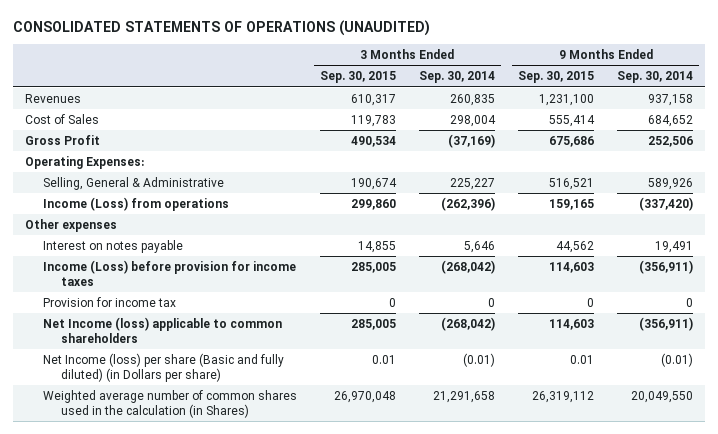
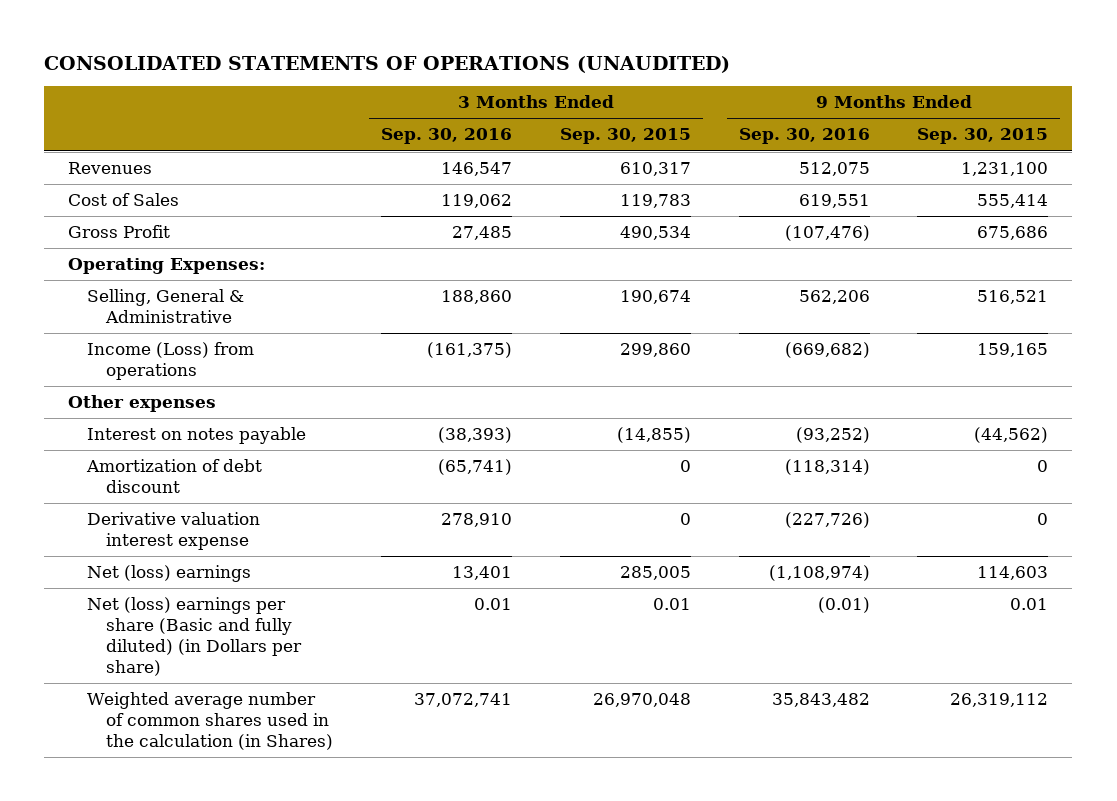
- | 3 Months Ended Sep. 30, 2015 | 3 Months Ended Sep. 30, 2014 | 9 Months Ended Sep. 30, 2015 | 9 Months Ended Sep. 30, 2014
+ | 3 Months Ended Sep. 30, 2016 | 3 Months Ended Sep. 30, 2015 | 9 Months Ended Sep. 30, 2016 | 9 Months Ended Sep. 30, 2015
- Interest on notes payable | 14,855 | 5,646 | 44,562 | 19,491
- Income (Loss) before provision for income taxes | 285,005 | (268,042) | 114,603 | (356,911)
- Provision for income tax | 0 | 0 | 0 | 0
- Net Income (loss) applicable to common shareholders | 285,005 | (268,042) | 114,603 | (356,911)
- Net Income (loss) per share (Basic and fully diluted) (in Dollars per share) | 0.01 | (0.01) | 0.01 | (0.01)
+ Interest on notes payable | (38,393) | (14,855) | (93,252) | (44,562)
+ Amortization of debt discount | (65,741) | 0 | (118,314) | 0
+ Derivative valuation interest expense | 278,910 | 0 | (227,726) | 0
+ Net (loss) earnings | 13,401 | 285,005 | (1,108,974) | 114,603
+ Net (loss) earnings per share (Basic and fully diluted) (in Dollars per share) | 0.01 | 0.01 | (0.01) | 0.01

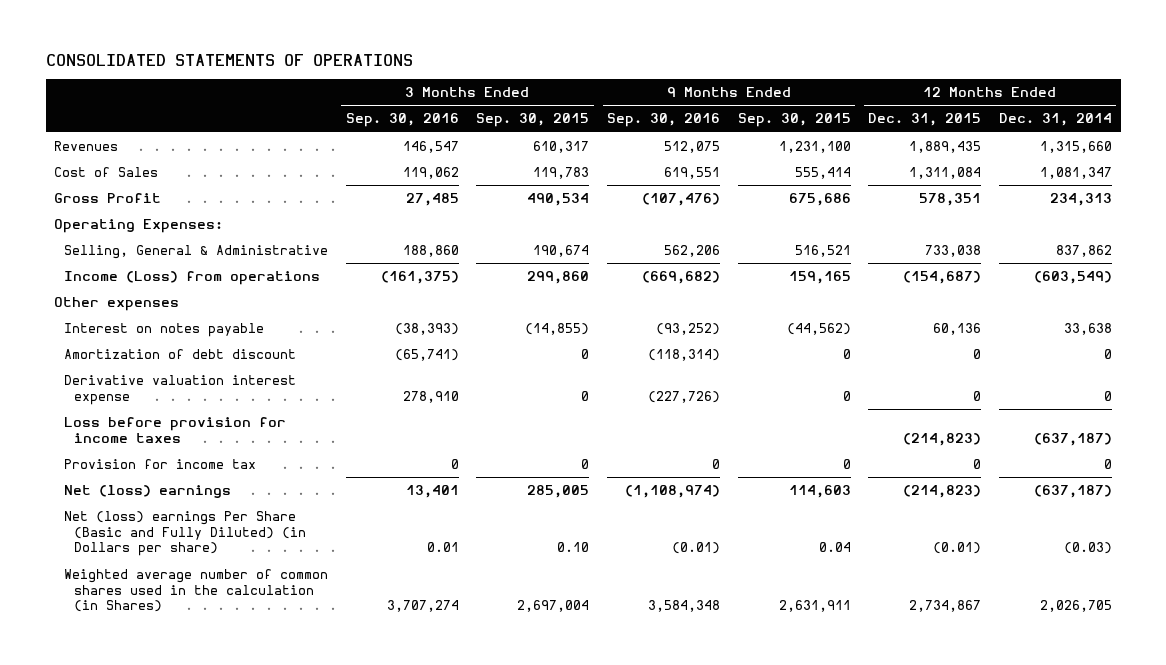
- CONSOLIDATED STATEMENTS OF OPERATIONS (UNAUDITED)
+ CONSOLIDATED STATEMENTS OF OPERATIONS
- | 3 Months Ended Sep. 30, 2016 | 3 Months Ended Sep. 30, 2015 | 9 Months Ended Sep. 30, 2016 | 9 Months Ended Sep. 30, 2015
+ | 3 Months Ended Sep. 30, 2016 | 3 Months Ended Sep. 30, 2015 | 9 Months Ended Sep. 30, 2016 | 9 Months Ended Sep. 30, 2015 | 12 Months Ended Dec. 31, 2015 | 12 Months Ended Dec. 31, 2014
+ Loss before provision for income taxes | | | | | (214,823) | (637,187)
+ Provision for income tax | 0 | 0 | 0 | 0 | 0 | 0
- Net (loss) earnings per share (Basic and fully diluted) (in Dollars per share) | 0.01 | 0.01 | (0.01) | 0.01
- Weighted average number of common shares used in the calculation (in Shares) | 37,072,741 | 26,970,048 | 35,843,482 | 26,319,112
+ Net (loss) earnings Per Share (Basic and Fully Diluted) (in Dollars per share) | 0.01 | 0.10 | (0.01) | 0.04 | (0.01) | (0.03)
+ Weighted average number of common shares used in the calculation (in Shares) | 3,707,274 | 2,697,004 | 3,584,348 | 2,631,911 | 2,734,867 | 2,026,705

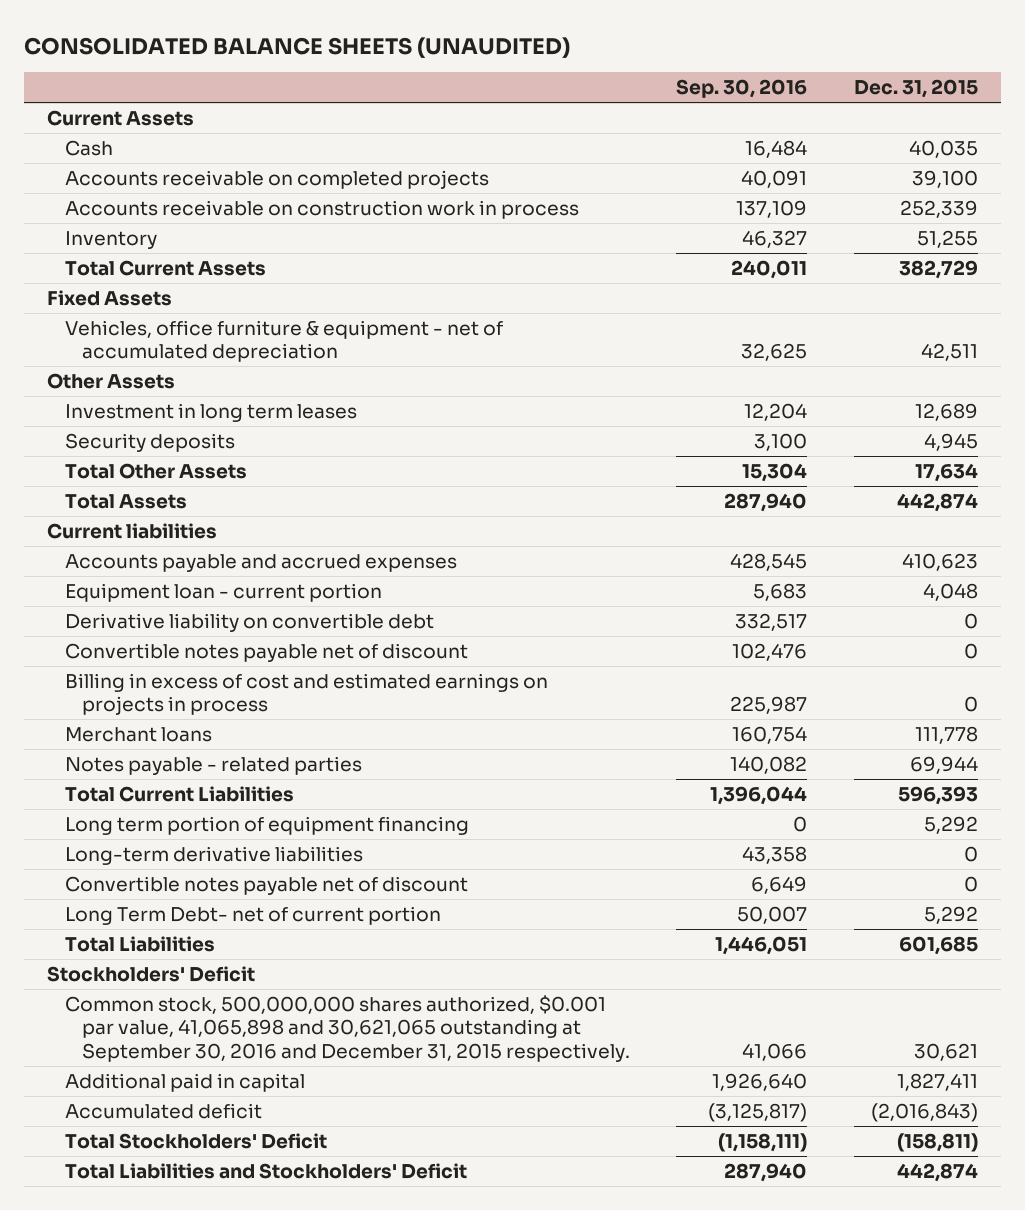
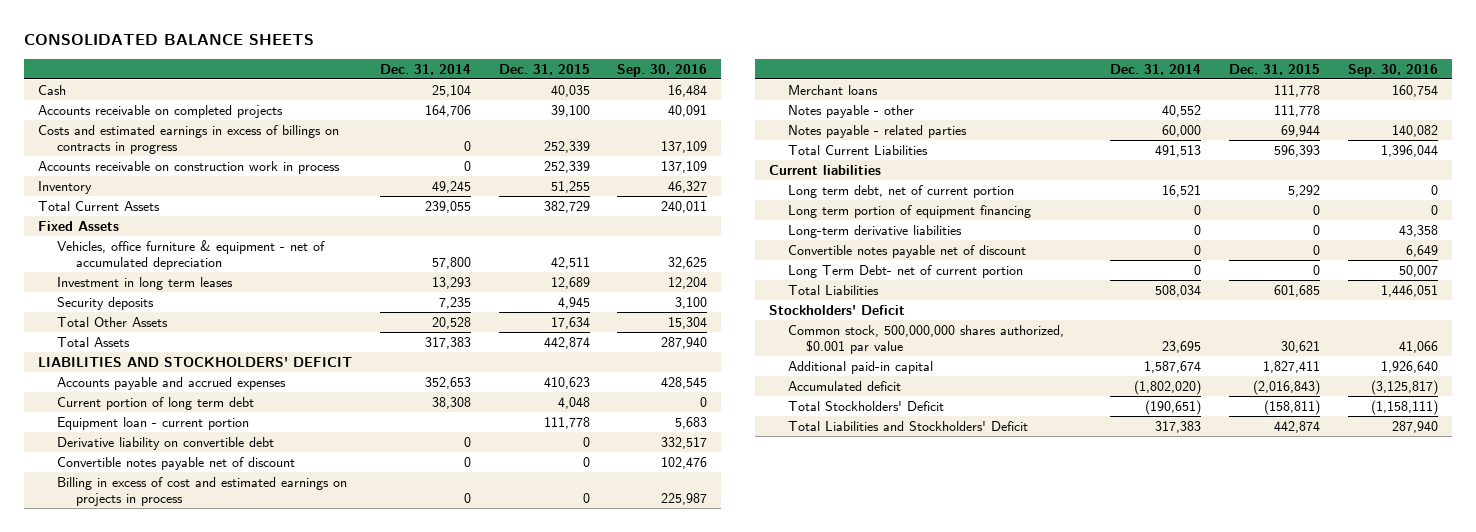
- CONSOLIDATED BALANCE SHEETS (UNAUDITED)
+ CONSOLIDATED BALANCE SHEETS
- | Sep. 30, 2016 | Dec. 31, 2015
+ | Dec. 31, 2014 | Dec. 31, 2015 | Sep. 30, 2016
- Current Assets
+ Costs and estimated earnings in excess of billings on contracts in progress | 0 | 252,339 | 137,109
- Other Assets
+ LIABILITIES AND STOCKHOLDERS' DEFICIT
- Equipment loan - current portion | 5,683 | 4,048
+ Current portion of long term debt | 38,308 | 4,048 | 0
+ Equipment loan - current portion | | 111,778 | 5,683
+ Notes payable - other | 40,552 | 111,778 |
- Long term portion of equipment financing | 0 | 5,292
moved down: Current liabilities
+ Long term debt, net of current portion | 16,521 | 5,292 | 0
+ Long term portion of equipment financing | 0 | 0 | 0
- Long Term Debt- net of current portion | 50,007 | 5,292
+ Long Term Debt- net of current portion | 0 | 0 | 50,007
- Common stock, 500,000,000 shares authorized, $0.001 par value, 41,065,898 and 30,621,065 outstanding at September 30, 2016 and December 31, 2015 respectively. | 41,066 | 30,621
- Additional paid in capital | 1,926,640 | 1,827,411
+ Common stock, 500,000,000 shares authorized, $0.001 par value | 23,695 | 30,621 | 41,066
+ Additional paid-in capital | 1,587,674 | 1,827,411 | 1,926,640

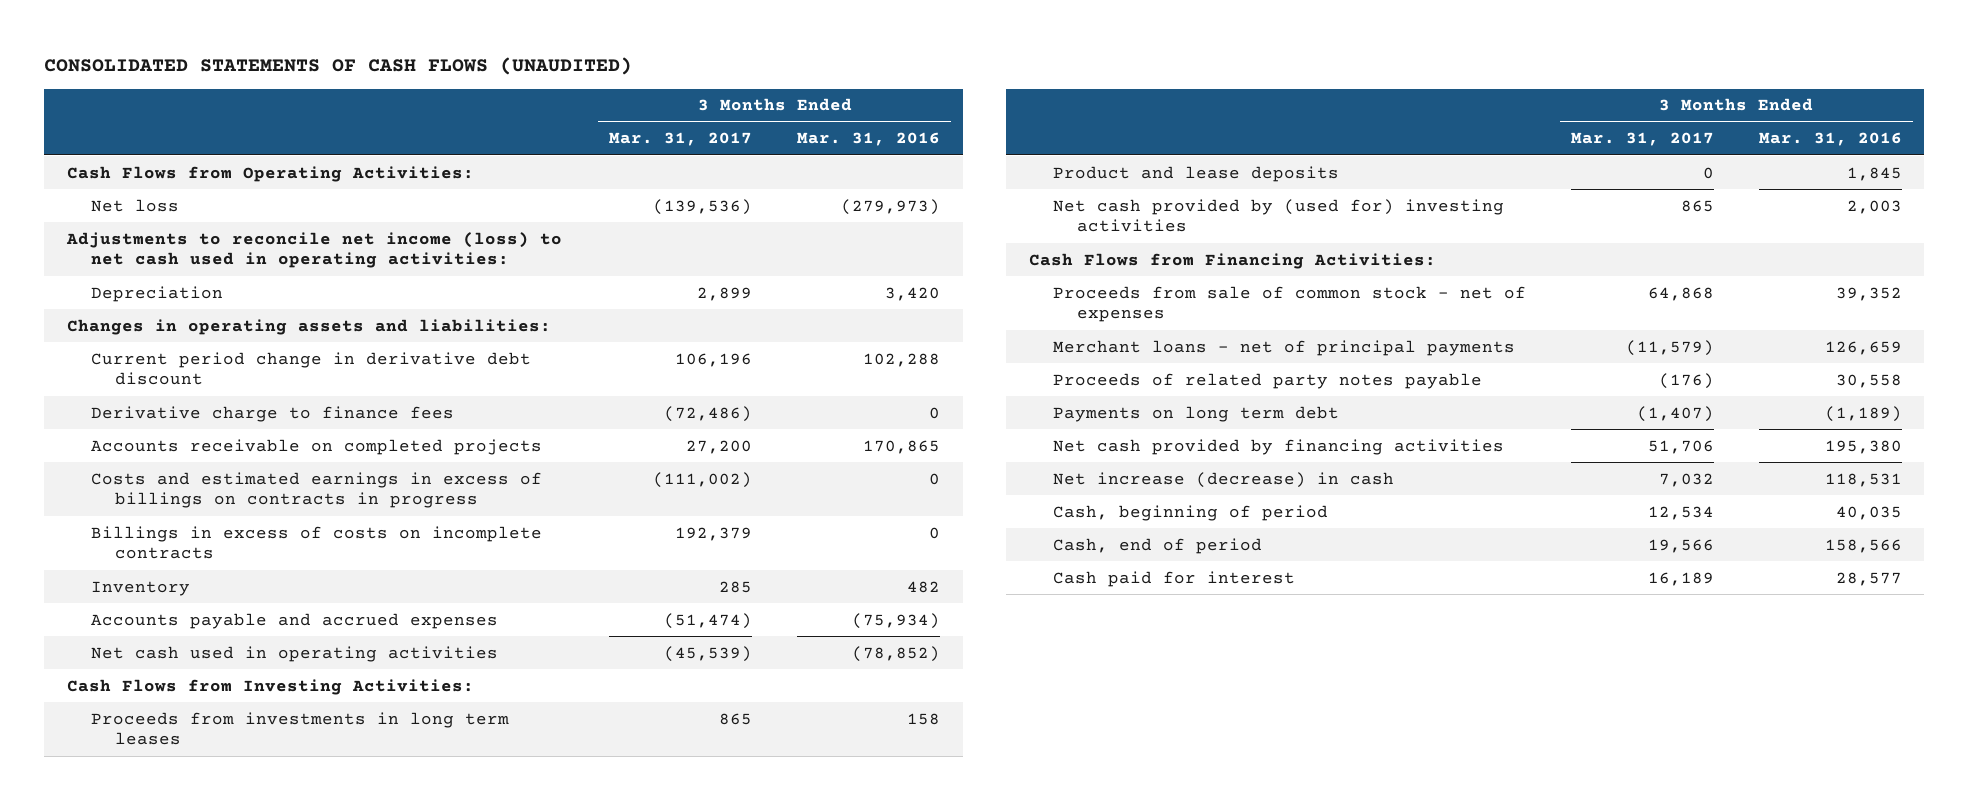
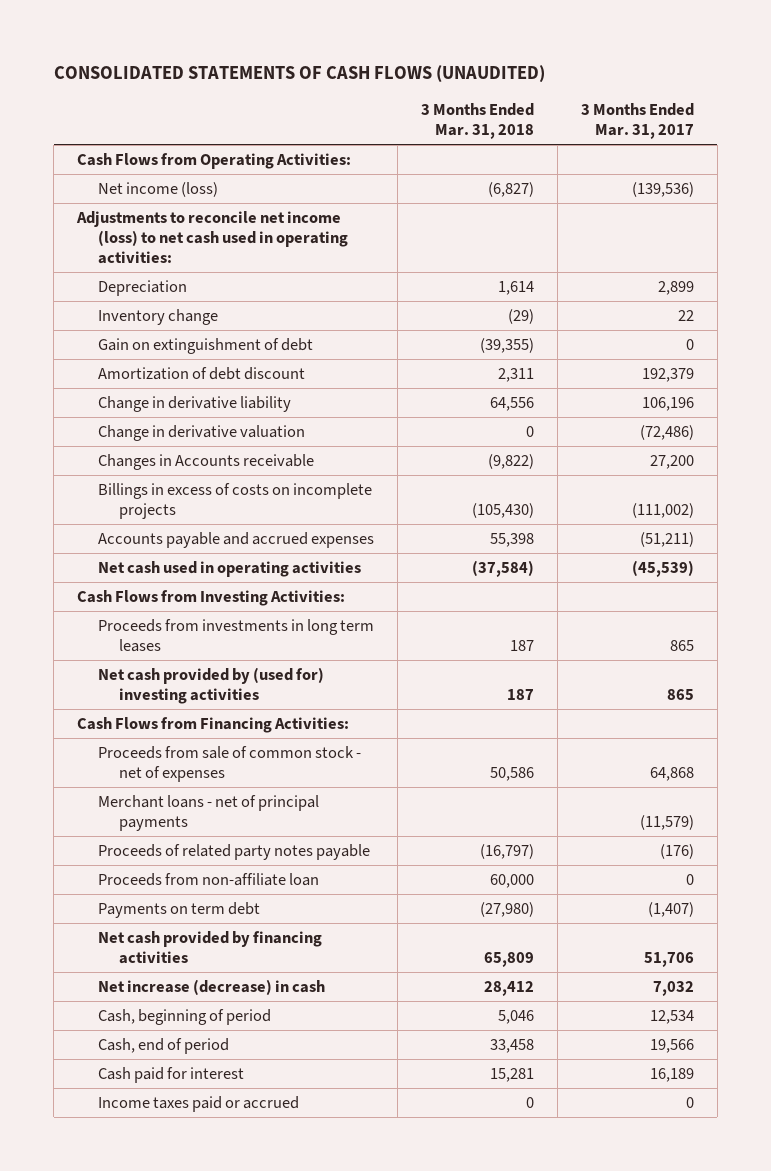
- | 3 Months Ended Mar. 31, 2017 | 3 Months Ended Mar. 31, 2016
+ | 3 Months Ended Mar. 31, 2018 | 3 Months Ended Mar. 31, 2017
- Net loss | (139,536) | (279,973)
+ Net income (loss) | (6,827) | (139,536)
- Changes in operating assets and liabilities:
- Current period change in derivative debt discount | 106,196 | 102,288
- Derivative charge to finance fees | (72,486) | 0
- Accounts receivable on completed projects | 27,200 | 170,865
- Costs and estimated earnings in excess of billings on contracts in progress | (111,002) | 0
- Billings in excess of costs on incomplete contracts | 192,379 | 0
- Inventory | 285 | 482
- Accounts payable and accrued expenses | (51,474) | (75,934)
+ Inventory change | (29) | 22
+ Gain on extinguishment of debt | (39,355) | 0
+ Amortization of debt discount | 2,311 | 192,379
+ Change in derivative liability | 64,556 | 106,196
+ Change in derivative valuation | 0 | (72,486)
+ Changes in Accounts receivable | (9,822) | 27,200
+ Billings in excess of costs on incomplete projects | (105,430) | (111,002)
+ Accounts payable and accrued expenses | 55,398 | (51,211)
- Product and lease deposits | 0 | 1,845
- Payments on long term debt | (1,407) | (1,189)
+ Proceeds from non-affiliate loan | 60,000 | 0
+ Payments on term debt | (27,980) | (1,407)
+ Income taxes paid or accrued | 0 | 0

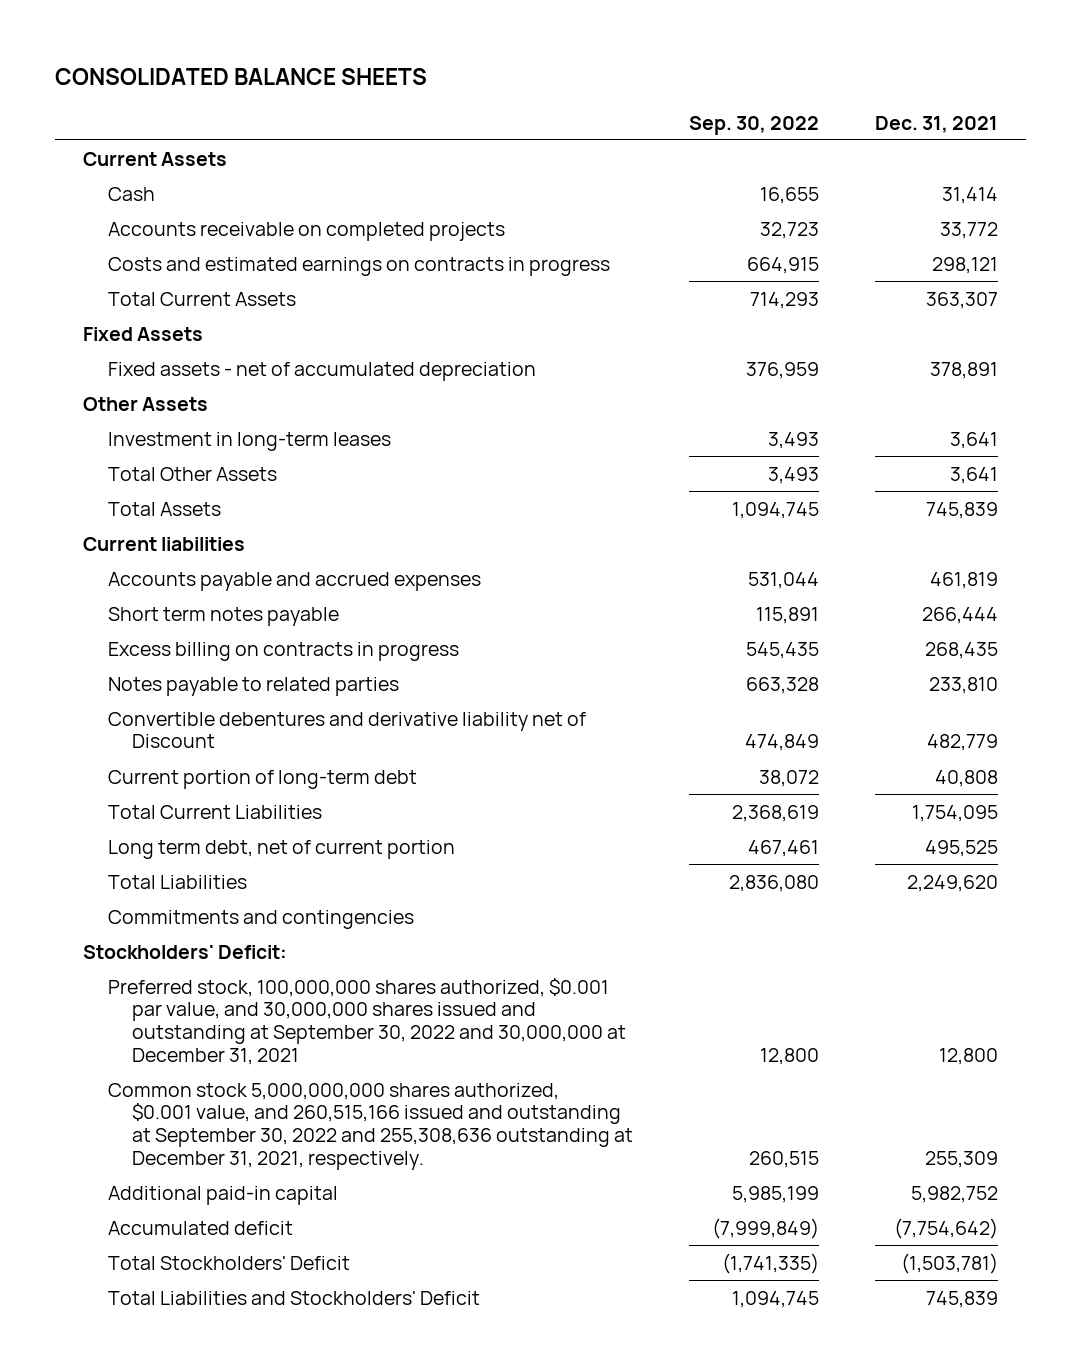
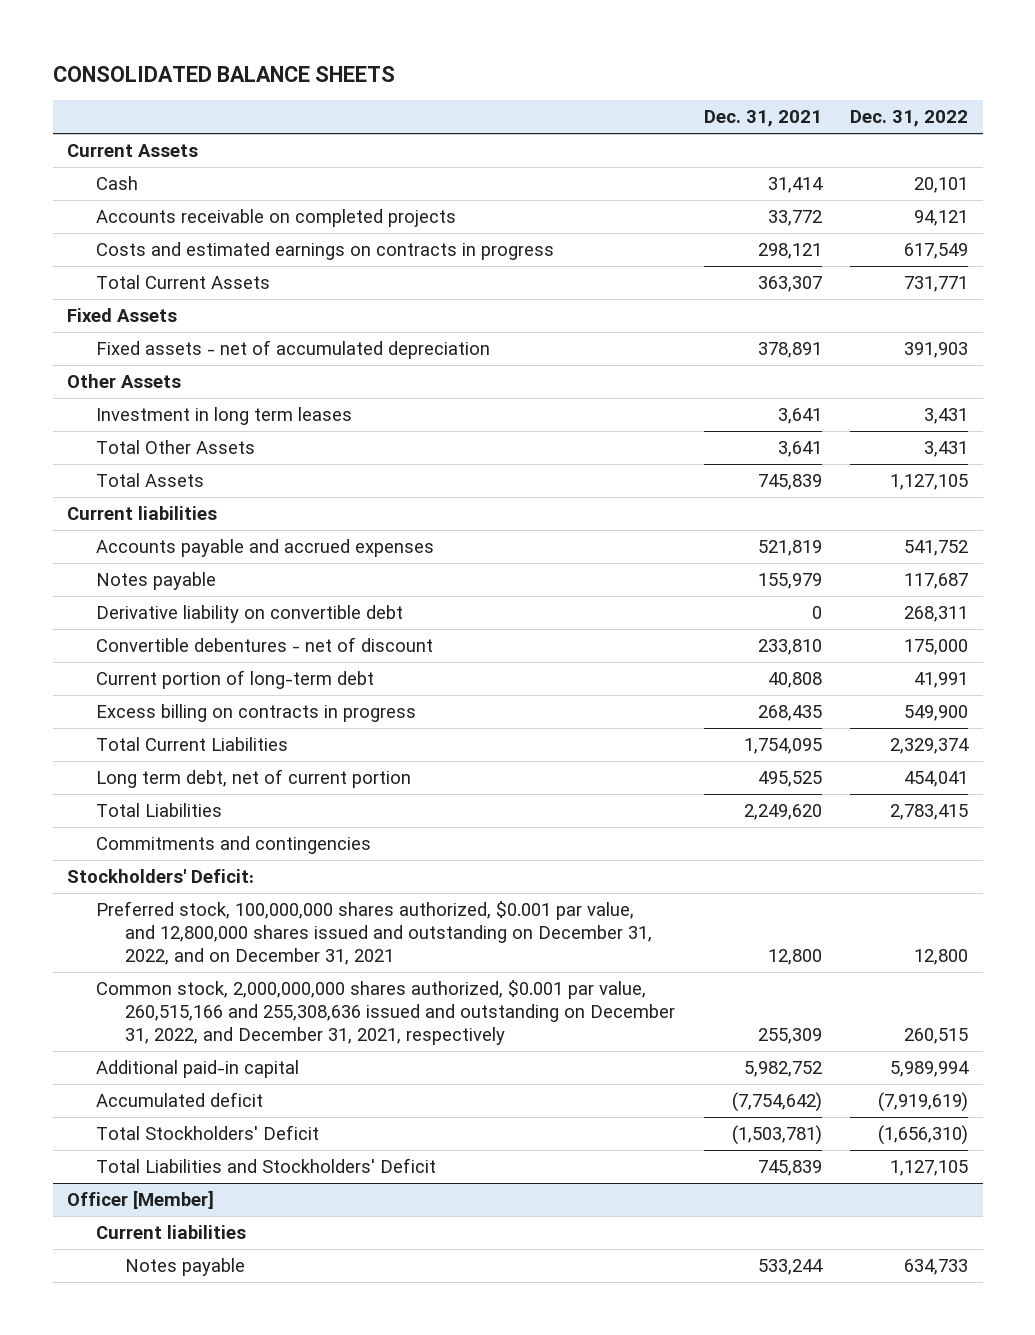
- | Sep. 30, 2022 | Dec. 31, 2021
+ | Dec. 31, 2021 | Dec. 31, 2022
- Investment in long-term leases | 3,493 | 3,641
+ Investment in long term leases | 3,641 | 3,431
- Accounts payable and accrued expenses | 531,044 | 461,819
- Short term notes payable | 115,891 | 266,444
- Notes payable to related parties | 663,328 | 233,810
- Convertible debentures and derivative liability net of Discount | 474,849 | 482,779
+ Accounts payable and accrued expenses | 521,819 | 541,752
+ Notes payable | 155,979 | 117,687
+ Derivative liability on convertible debt | 0 | 268,311
+ Convertible debentures - net of discount | 233,810 | 175,000
moved down: Excess billing on contracts in progress | 268,435 | 549,900
- Preferred stock, 100,000,000 shares authorized, $0.001 par value, and 30,000,000 shares issued and outstanding at September 30, 2022 and 30,000,000 at December 31, 2021 | 12,800 | 12,800
- Common stock 5,000,000,000 shares authorized, $0.001 value, and 260,515,166 issued and outstanding at September 30, 2022 and 255,308,636 outstanding at December 31, 2021, respectively. | 260,515 | 255,309
+ Preferred stock, 100,000,000 shares authorized, $0.001 par value, and 12,800,000 shares issued and outstanding on December 31, 2022, and on December 31, 2021 | 12,800 | 12,800
+ Common stock, 2,000,000,000 shares authorized, $0.001 par value, 260,515,166 and 255,308,636 issued and outstanding on December 31, 2022, and December 31, 2021, respectively | 255,309 | 260,515
+ Officer [Member]
+ Current liabilities
+ Notes payable | 533,244 | 634,733

